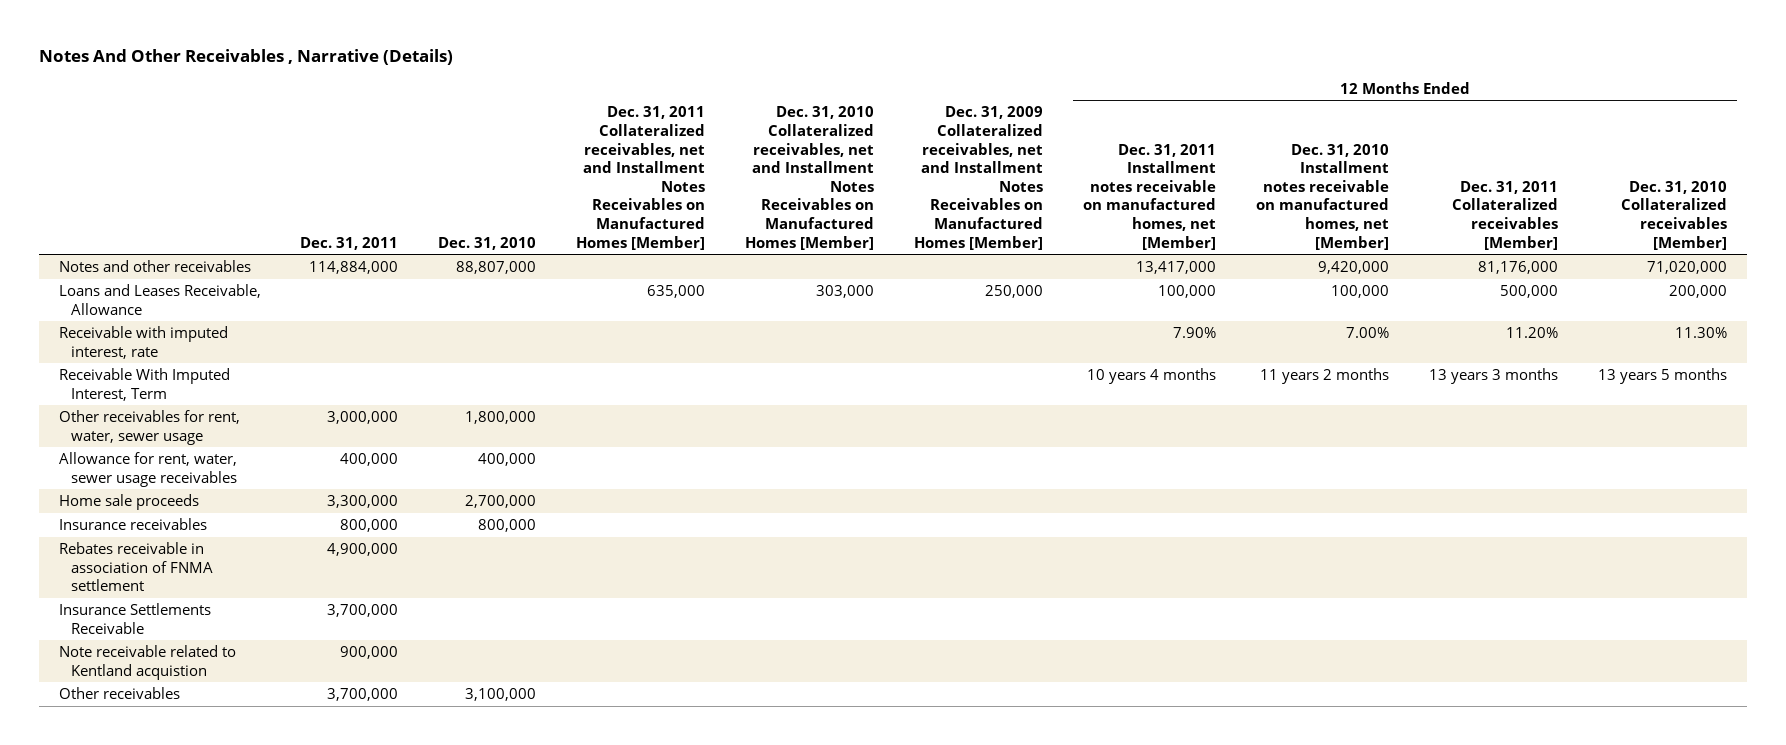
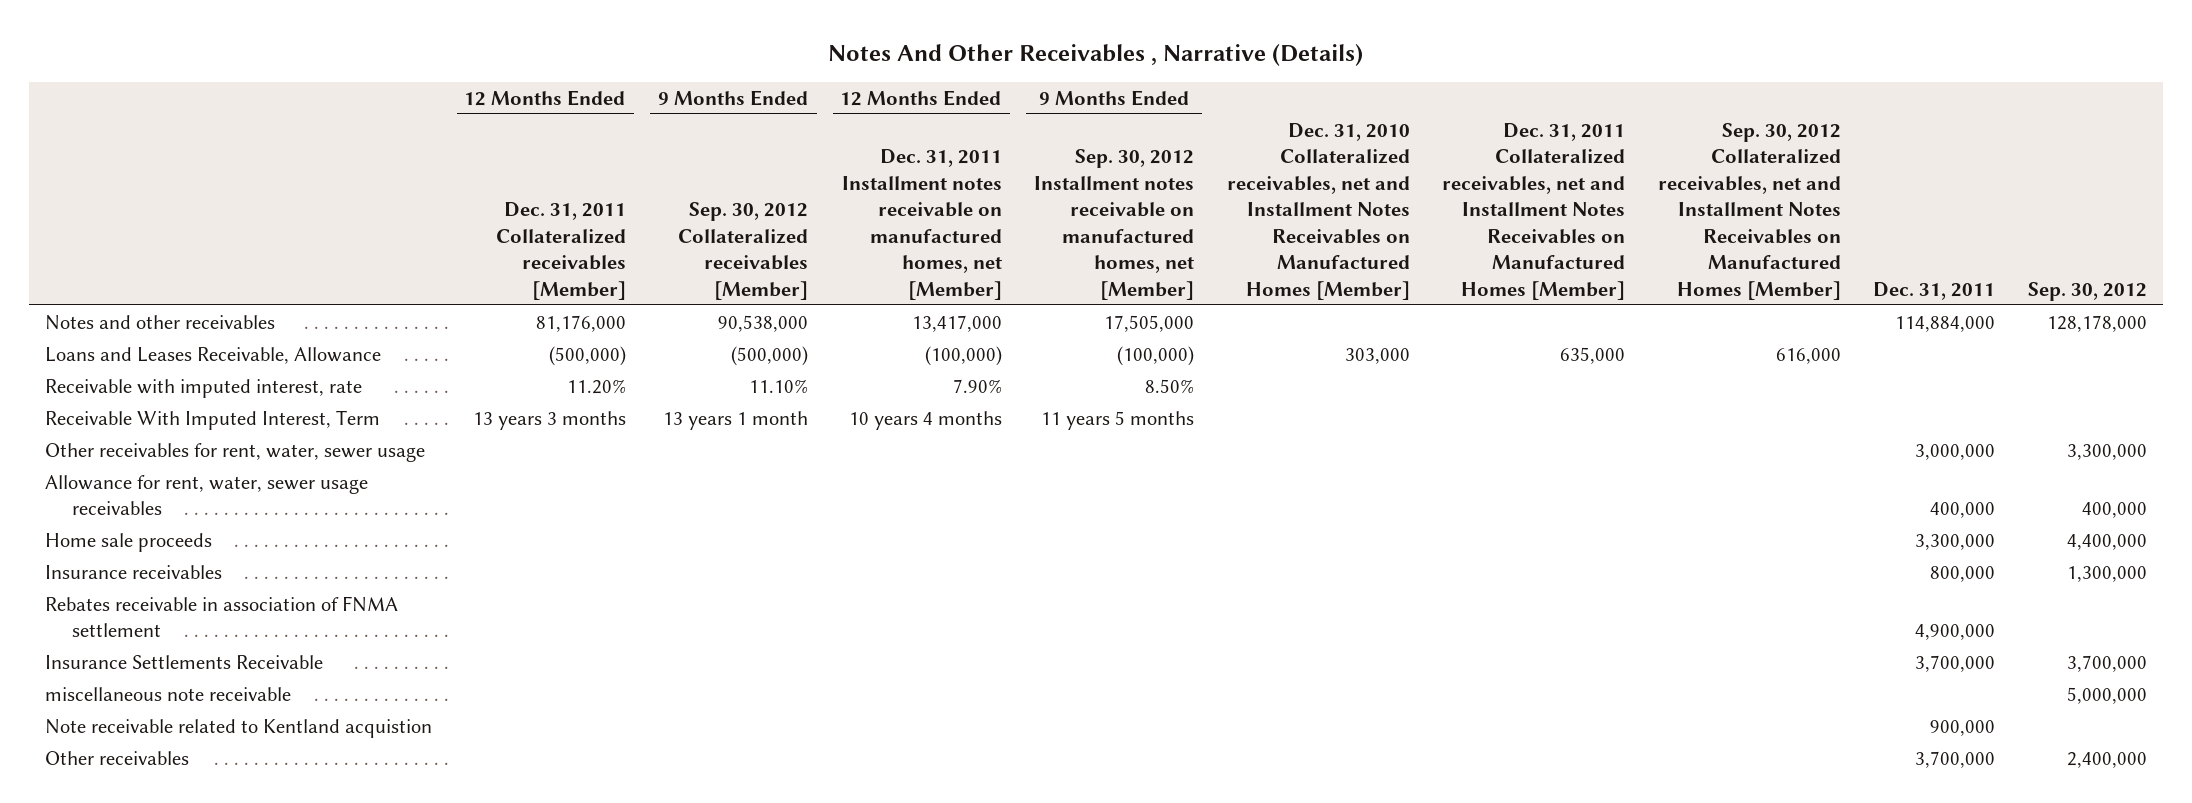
- | Dec. 31, 2011 | Dec. 31, 2010 | Dec. 31, 2011 Collateralized receivables, net and Installment Notes Receivables on Manufactured Homes [Member] | Dec. 31, 2010 Collateralized receivables, net and Installment Notes Receivables on Manufactured Homes [Member] | Dec. 31, 2009 Collateralized receivables, net and Installment Notes Receivables on Manufactured Homes [Member] | 12 Months Ended Dec. 31, 2011 Installment notes receivable on manufactured homes, net [Member] | 12 Months Ended Dec. 31, 2010 Installment notes receivable on manufactured homes, net [Member] | 12 Months Ended Dec. 31, 2011 Collateralized receivables [Member] | 12 Months Ended Dec. 31, 2010 Collateralized receivables [Member]
+ | 12 Months Ended Dec. 31, 2011 Collateralized receivables [Member] | 9 Months Ended Sep. 30, 2012 Collateralized receivables [Member] | 12 Months Ended Dec. 31, 2011 Installment notes receivable on manufactured homes, net [Member] | 9 Months Ended Sep. 30, 2012 Installment notes receivable on manufactured homes, net [Member] | Dec. 31, 2010 Collateralized receivables, net and Installment Notes Receivables on Manufactured Homes [Member] | Dec. 31, 2011 Collateralized receivables, net and Installment Notes Receivables on Manufactured Homes [Member] | Sep. 30, 2012 Collateralized receivables, net and Installment Notes Receivables on Manufactured Homes [Member] | Dec. 31, 2011 | Sep. 30, 2012
- Loans and Leases Receivable, Allowance | | | 635,000 | 303,000 | 250,000 | 100,000 | 100,000 | 500,000 | 200,000
+ Loans and Leases Receivable, Allowance | (500,000) | (500,000) | (100,000) | (100,000) | 303,000 | 635,000 | 616,000 | |
+ miscellaneous note receivable | | | | | | | | | 5,000,000

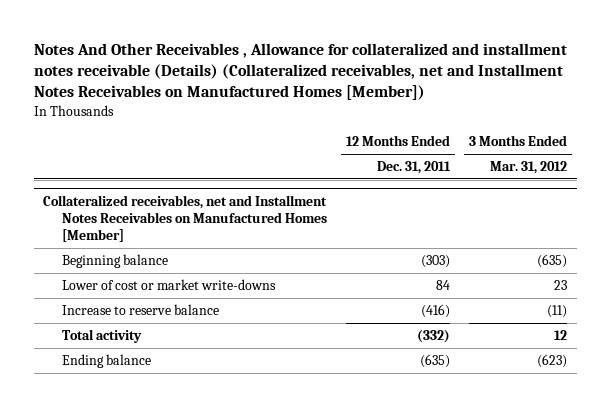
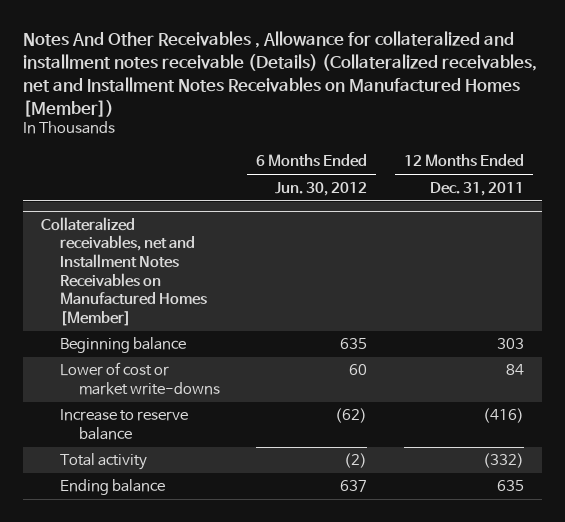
- | 12 Months Ended Dec. 31, 2011 | 3 Months Ended Mar. 31, 2012
+ | 6 Months Ended Jun. 30, 2012 | 12 Months Ended Dec. 31, 2011
@ Collateralized receivables, net and Installment Notes Receivables on Manufactured Homes [Member]
- Beginning balance | (303) | (635)
+ Beginning balance | 635 | 303
- Ending balance | (635) | (623)
+ Ending balance | 637 | 635

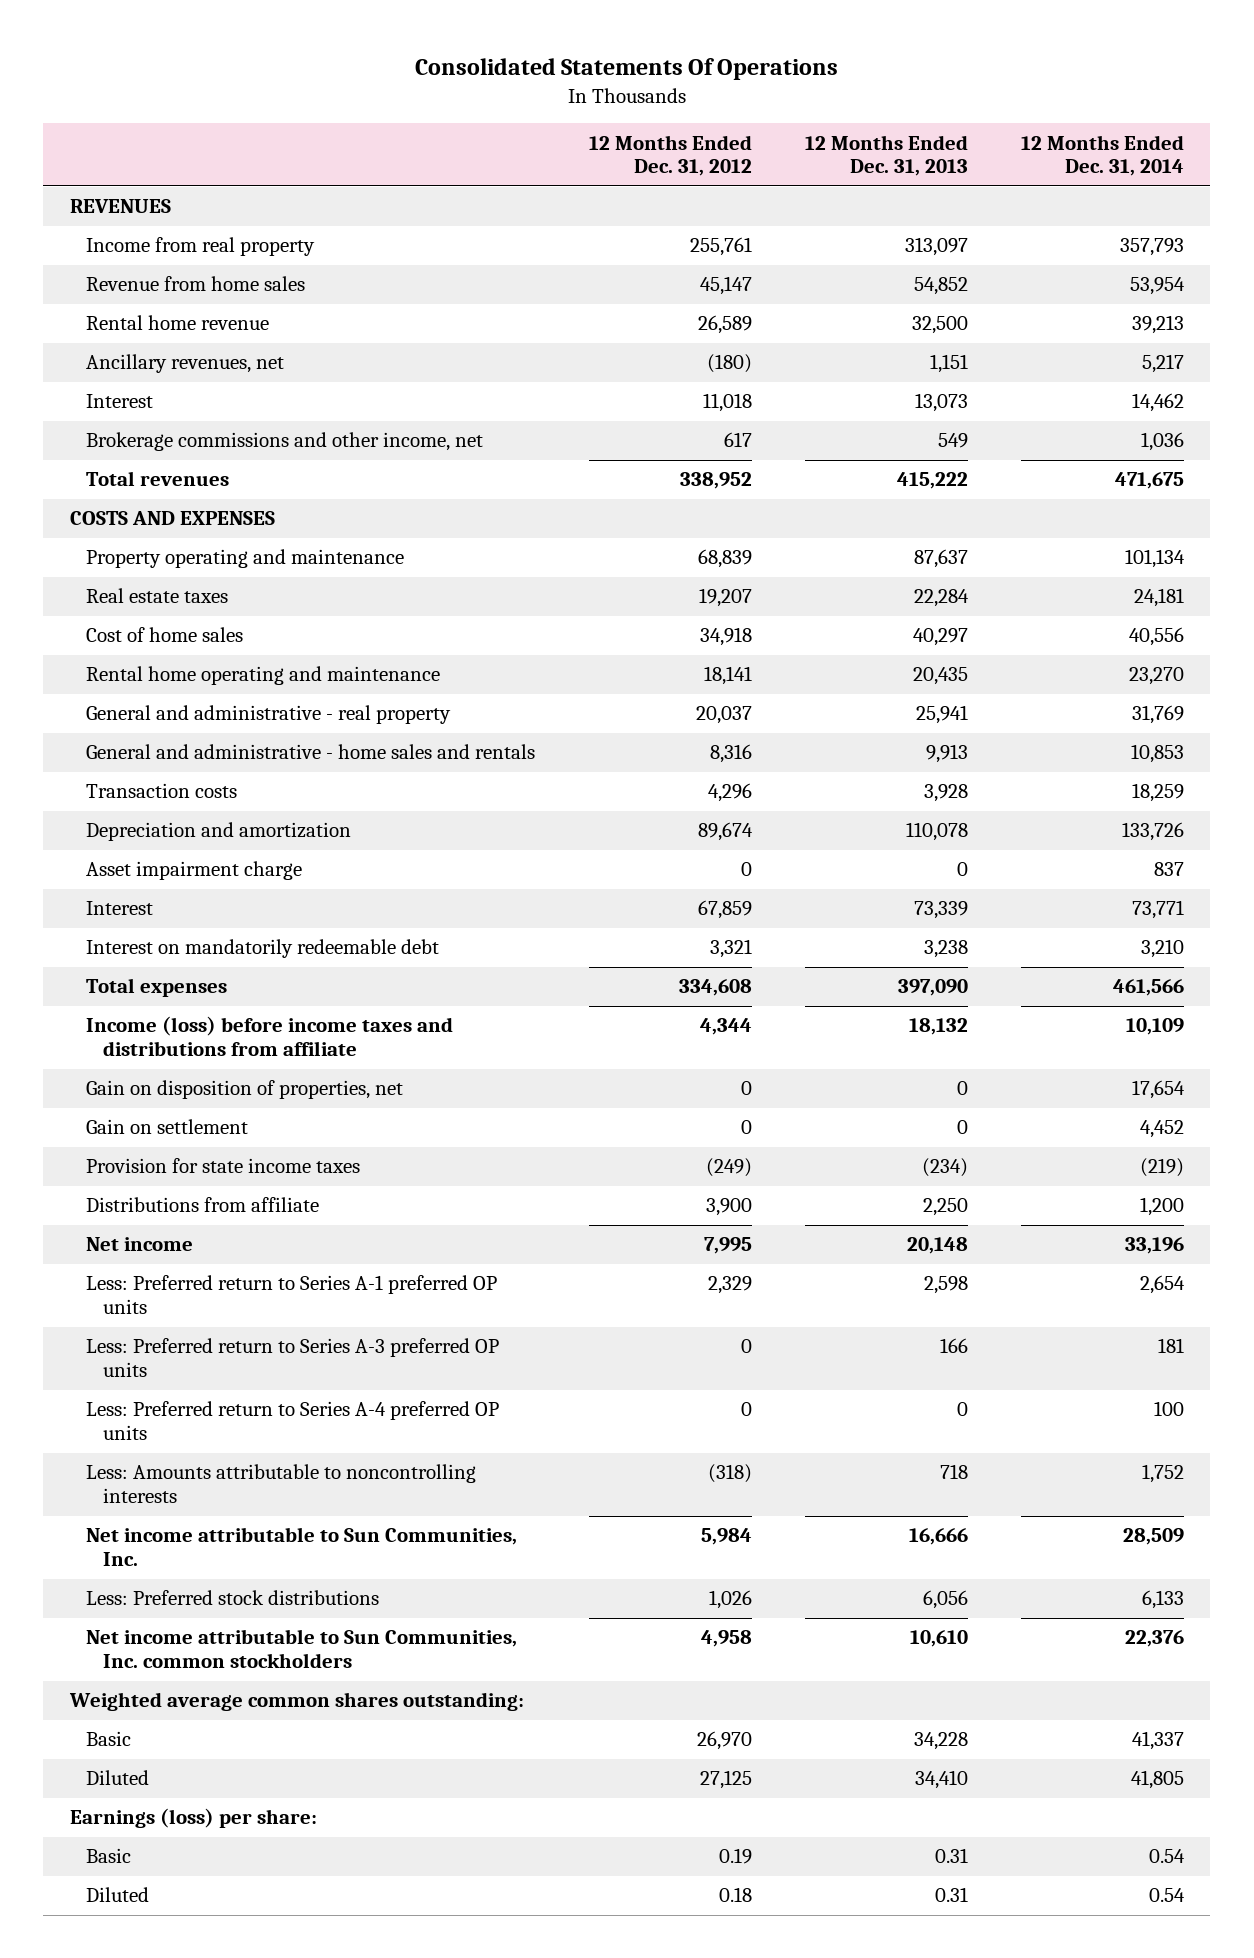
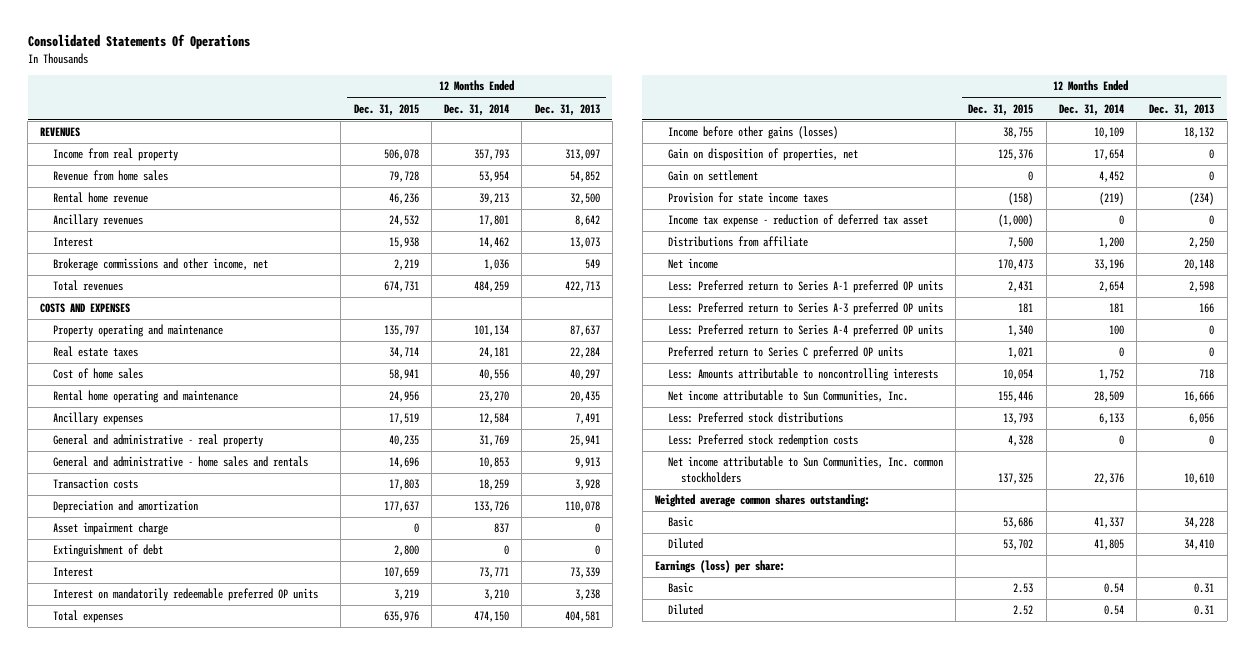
- | 12 Months Ended Dec. 31, 2012 | 12 Months Ended Dec. 31, 2013 | 12 Months Ended Dec. 31, 2014
+ | 12 Months Ended Dec. 31, 2015 | 12 Months Ended Dec. 31, 2014 | 12 Months Ended Dec. 31, 2013
- Ancillary revenues, net | (180) | 1,151 | 5,217
+ Ancillary revenues | 24,532 | 17,801 | 8,642
- Total revenues | 338,952 | 415,222 | 471,675
+ Total revenues | 674,731 | 484,259 | 422,713
+ Ancillary expenses | 17,519 | 12,584 | 7,491
+ Extinguishment of debt | 2,800 | 0 | 0
- Interest on mandatorily redeemable debt | 3,321 | 3,238 | 3,210
- Total expenses | 334,608 | 397,090 | 461,566
- Income (loss) before income taxes and distributions from affiliate | 4,344 | 18,132 | 10,109
+ Interest on mandatorily redeemable preferred OP units | 3,219 | 3,210 | 3,238
+ Total expenses | 635,976 | 474,150 | 404,581
+ Income before other gains (losses) | 38,755 | 10,109 | 18,132
+ Income tax expense - reduction of deferred tax asset | (1,000) | 0 | 0
+ Preferred return to Series C preferred OP units | 1,021 | 0 | 0
+ Less: Preferred stock redemption costs | 4,328 | 0 | 0

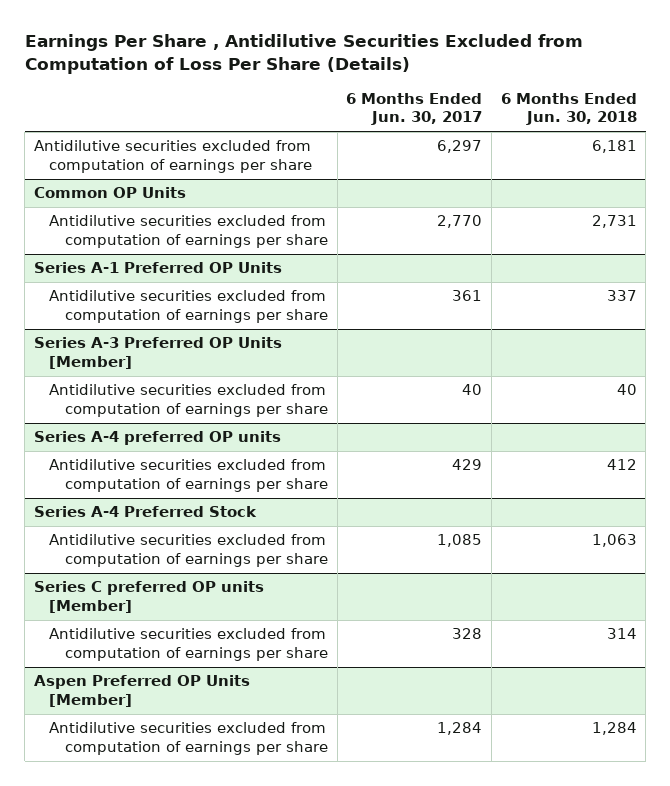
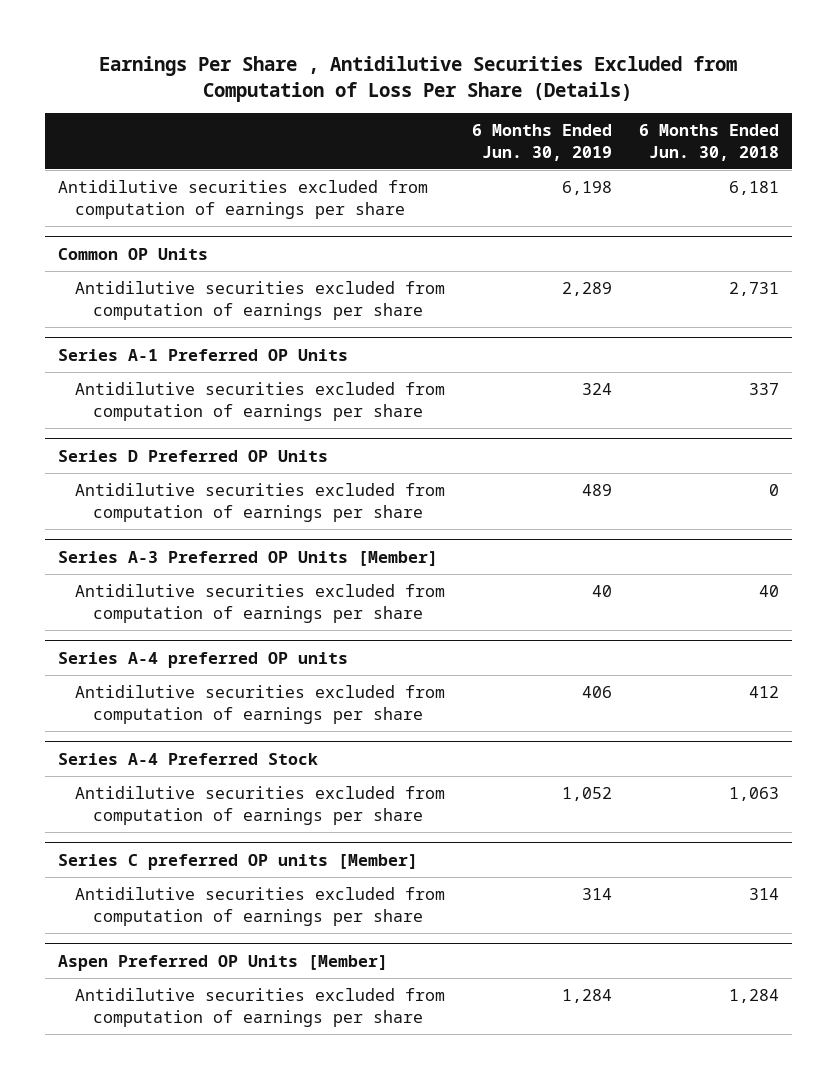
- | 6 Months Ended Jun. 30, 2017 | 6 Months Ended Jun. 30, 2018
+ | 6 Months Ended Jun. 30, 2019 | 6 Months Ended Jun. 30, 2018
+ Series D Preferred OP Units
+ Antidilutive securities excluded from computation of earnings per share | 489 | 0

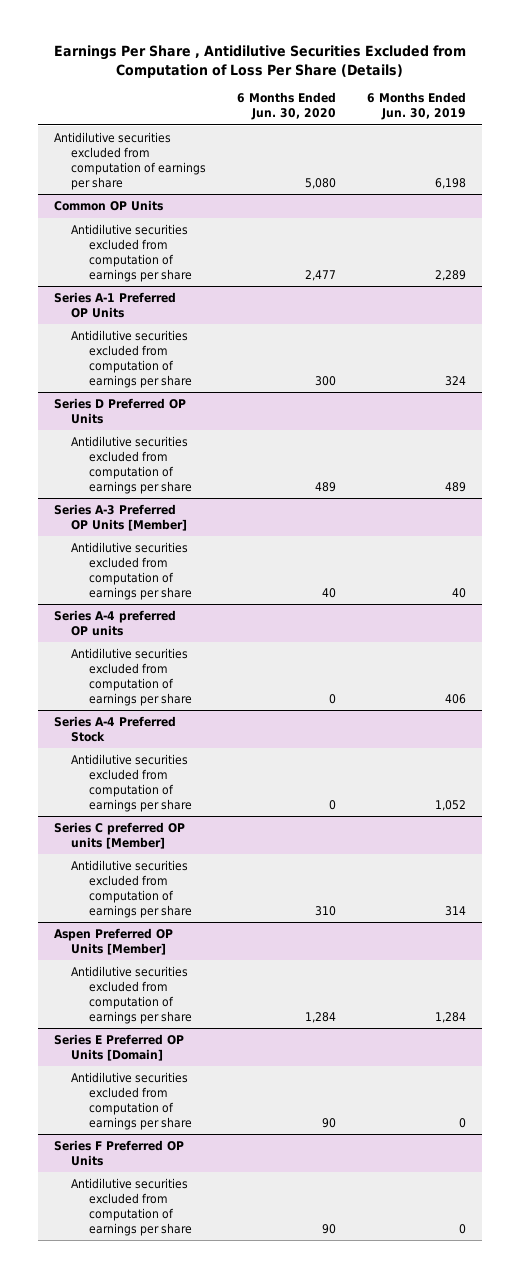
- | 6 Months Ended Jun. 30, 2019 | 6 Months Ended Jun. 30, 2018
+ | 6 Months Ended Jun. 30, 2020 | 6 Months Ended Jun. 30, 2019
+ Series E Preferred OP Units [Domain]
+ Antidilutive securities excluded from computation of earnings per share | 90 | 0
+ Series F Preferred OP Units
+ Antidilutive securities excluded from computation of earnings per share | 90 | 0

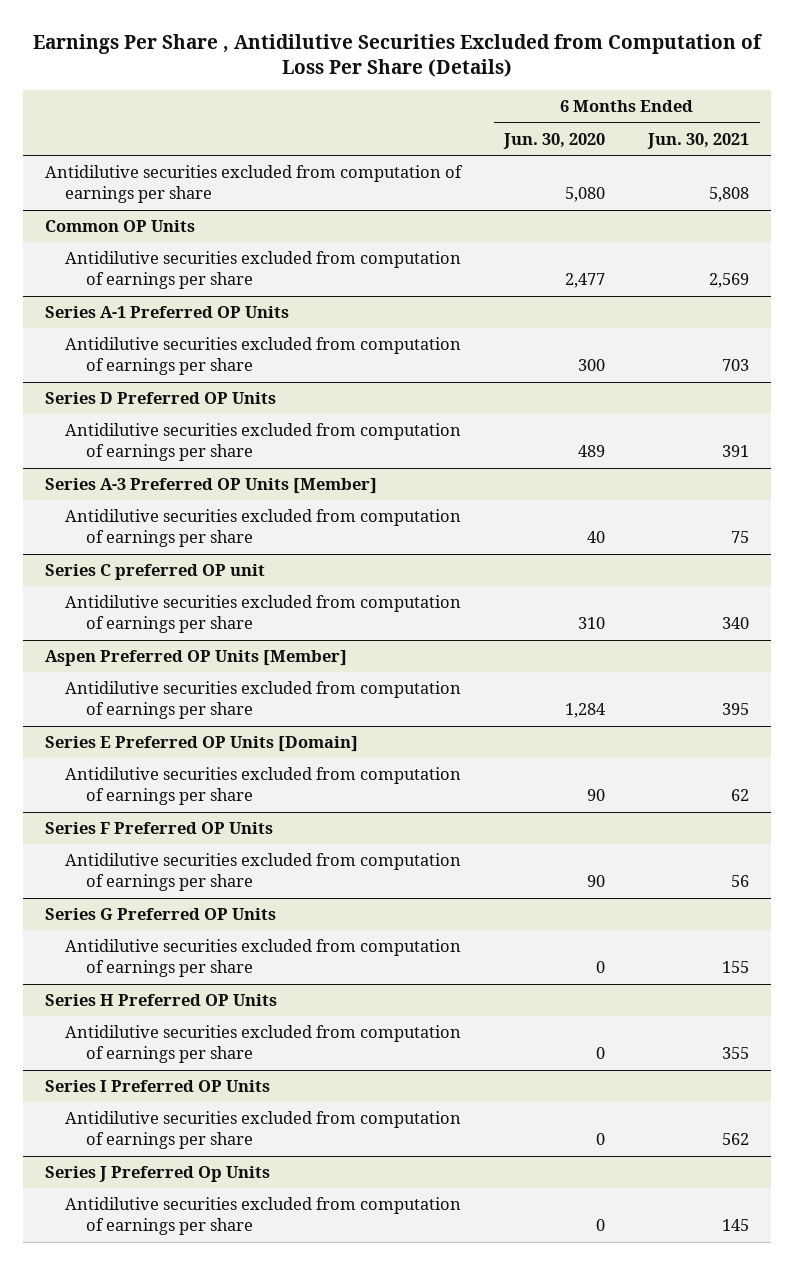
- | 6 Months Ended Jun. 30, 2020 | 6 Months Ended Jun. 30, 2019
+ | 6 Months Ended Jun. 30, 2020 | 6 Months Ended Jun. 30, 2021
- Series A-4 preferred OP units
- Antidilutive securities excluded from computation of earnings per share | 0 | 406
- Series A-4 Preferred Stock
- Antidilutive securities excluded from computation of earnings per share | 0 | 1,052
- Series C preferred OP units [Member]
+ Series C preferred OP unit
+ Series G Preferred OP Units
+ Antidilutive securities excluded from computation of earnings per share | 0 | 155
+ Series H Preferred OP Units
+ Antidilutive securities excluded from computation of earnings per share | 0 | 355
+ Series I Preferred OP Units
+ Antidilutive securities excluded from computation of earnings per share | 0 | 562
+ Series J Preferred Op Units
+ Antidilutive securities excluded from computation of earnings per share | 0 | 145

